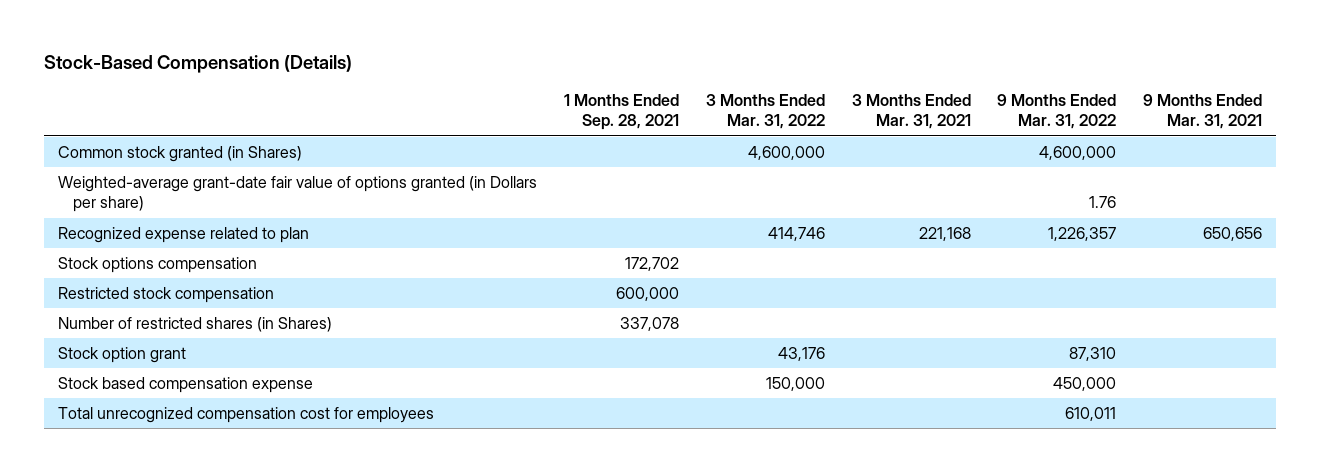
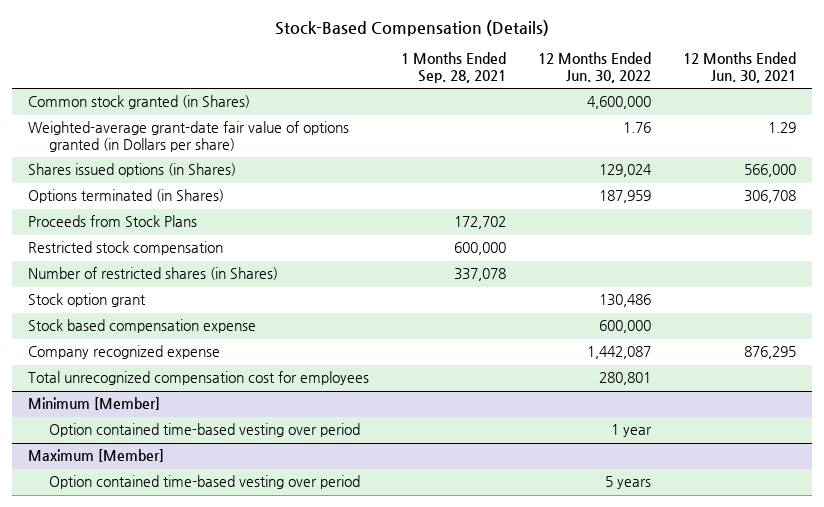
- | 1 Months Ended Sep. 28, 2021 | 3 Months Ended Mar. 31, 2022 | 3 Months Ended Mar. 31, 2021 | 9 Months Ended Mar. 31, 2022 | 9 Months Ended Mar. 31, 2021
+ | 1 Months Ended Sep. 28, 2021 | 12 Months Ended Jun. 30, 2022 | 12 Months Ended Jun. 30, 2021
- Recognized expense related to plan | | 414,746 | 221,168 | 1,226,357 | 650,656
- Stock options compensation | 172,702 | | | |
+ Shares issued options (in Shares) | | 129,024 | 566,000
+ Options terminated (in Shares) | | 187,959 | 306,708
+ Proceeds from Stock Plans | 172,702 | |
+ Company recognized expense | | 1,442,087 | 876,295
+ Minimum [Member]
+ Option contained time-based vesting over period | | 1 year |
+ Maximum [Member]
+ Option contained time-based vesting over period | | 5 years |

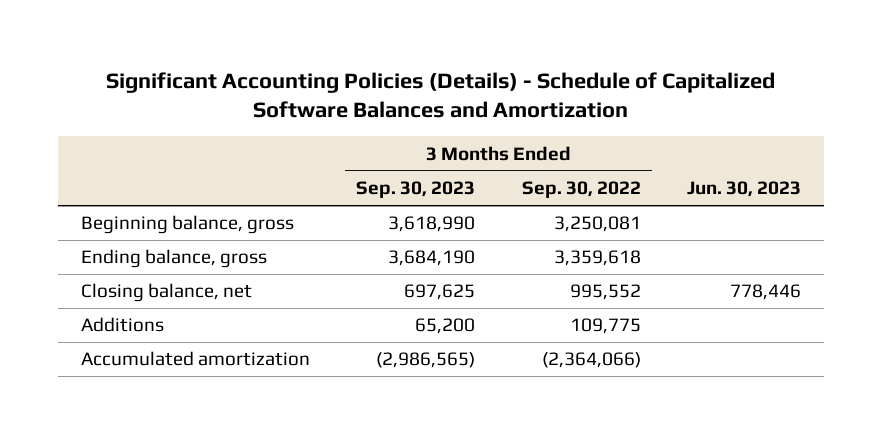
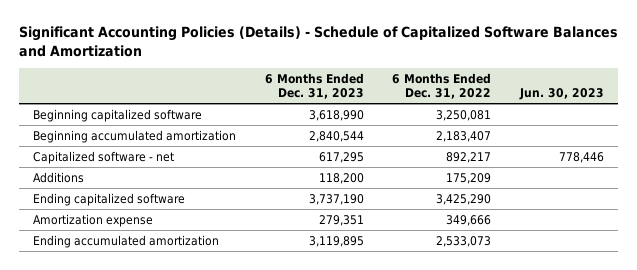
- | 3 Months Ended Sep. 30, 2023 | 3 Months Ended Sep. 30, 2022 | Jun. 30, 2023
+ | 6 Months Ended Dec. 31, 2023 | 6 Months Ended Dec. 31, 2022 | Jun. 30, 2023
- Beginning balance, gross | 3,618,990 | 3,250,081 |
- Ending balance, gross | 3,684,190 | 3,359,618 |
- Closing balance, net | 697,625 | 995,552 | 778,446
+ Beginning capitalized software | 3,618,990 | 3,250,081 |
+ Beginning accumulated amortization | 2,840,544 | 2,183,407 |
+ Capitalized software - net | 617,295 | 892,217 | 778,446
- Accumulated amortization | (2,986,565) | (2,364,066) |
+ Ending capitalized software | 3,737,190 | 3,425,290 |
+ Amortization expense | 279,351 | 349,666 |
+ Ending accumulated amortization | 3,119,895 | 2,533,073 |

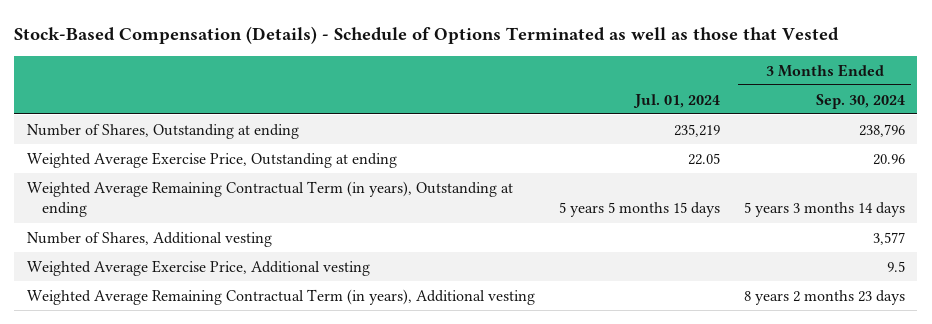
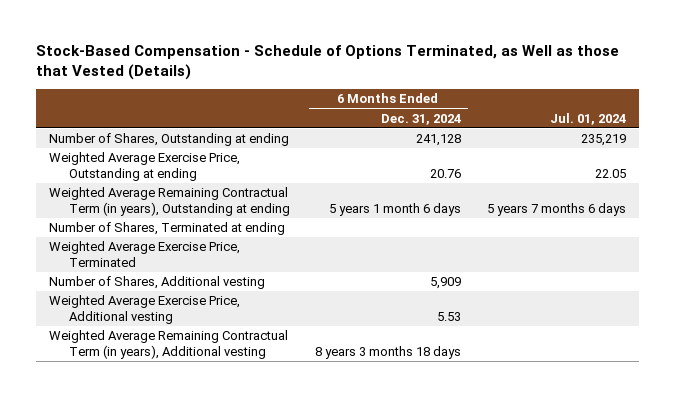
- Stock-Based Compensation (Details) - Schedule of Options Terminated as well as those that Vested
+ Stock-Based Compensation - Schedule of Options Terminated, as Well as those that Vested (Details)
- | Jul. 01, 2024 | 3 Months Ended Sep. 30, 2024
+ | 6 Months Ended Dec. 31, 2024 | Jul. 01, 2024
- Weighted Average Remaining Contractual Term (in years), Outstanding at ending | 5 years 5 months 15 days | 5 years 3 months 14 days
+ Weighted Average Remaining Contractual Term (in years), Outstanding at ending | 5 years 1 month 6 days | 5 years 7 months 6 days
+ Number of Shares, Terminated at ending
+ Weighted Average Exercise Price, Terminated

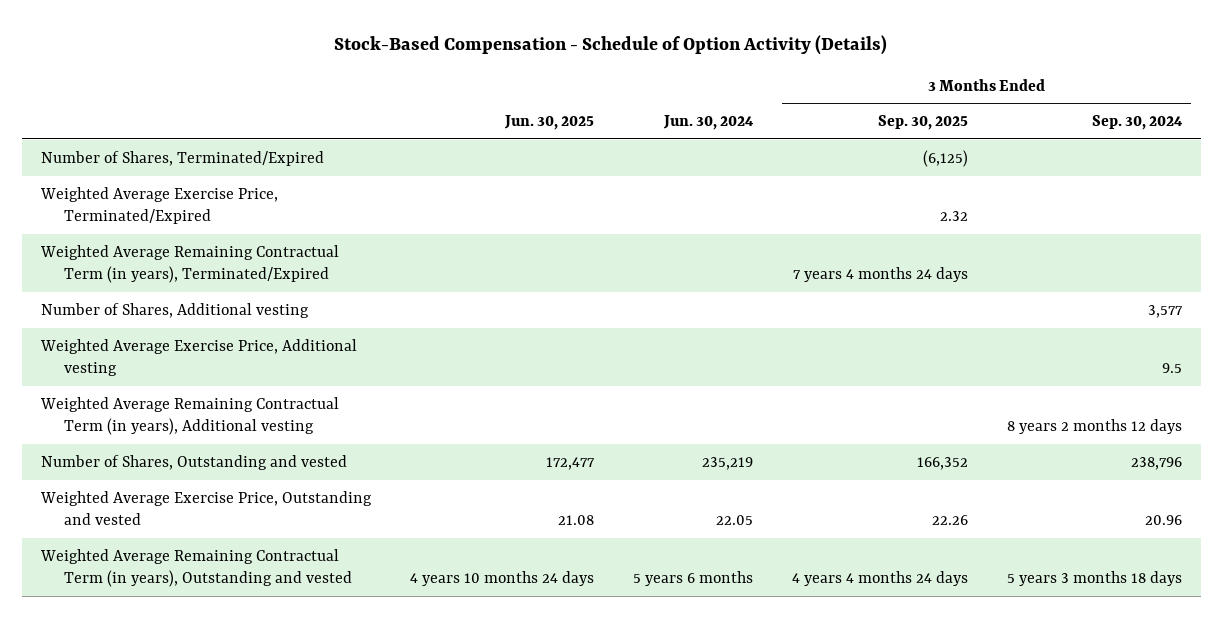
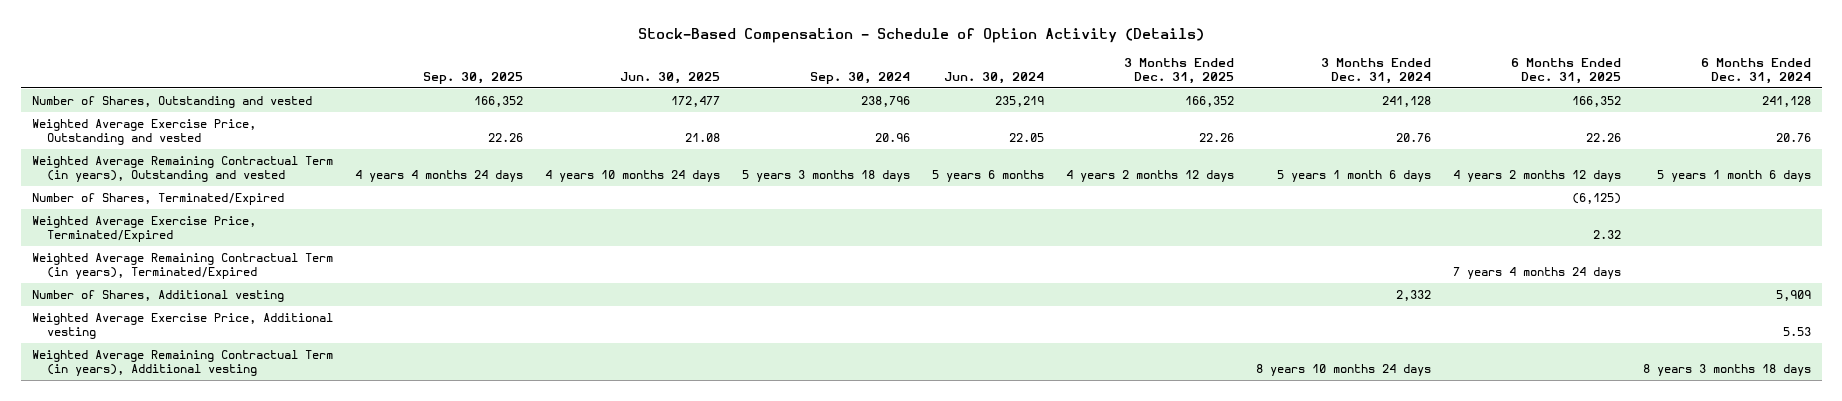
- | Jun. 30, 2025 | Jun. 30, 2024 | 3 Months Ended Sep. 30, 2025 | 3 Months Ended Sep. 30, 2024
+ | Sep. 30, 2025 | Jun. 30, 2025 | Sep. 30, 2024 | Jun. 30, 2024 | 3 Months Ended Dec. 31, 2025 | 3 Months Ended Dec. 31, 2024 | 6 Months Ended Dec. 31, 2025 | 6 Months Ended Dec. 31, 2024
moved up: Number of Shares, Outstanding and vested | 166,352 | 172,477 | 238,796 | 235,219 | 166,352 | 241,128 | 166,352 | 241,128
moved up: Weighted Average Exercise Price, Outstanding and vested | 22.26 | 21.08 | 20.96 | 22.05 | 22.26 | 20.76 | 22.26 | 20.76
moved up: Weighted Average Remaining Contractual Term (in years), Outstanding and vested | 4 years 4 months 24 days | 4 years 10 months 24 days | 5 years 3 months 18 days | 5 years 6 months | 4 years 2 months 12 days | 5 years 1 month 6 days | 4 years 2 months 12 days | 5 years 1 month 6 days

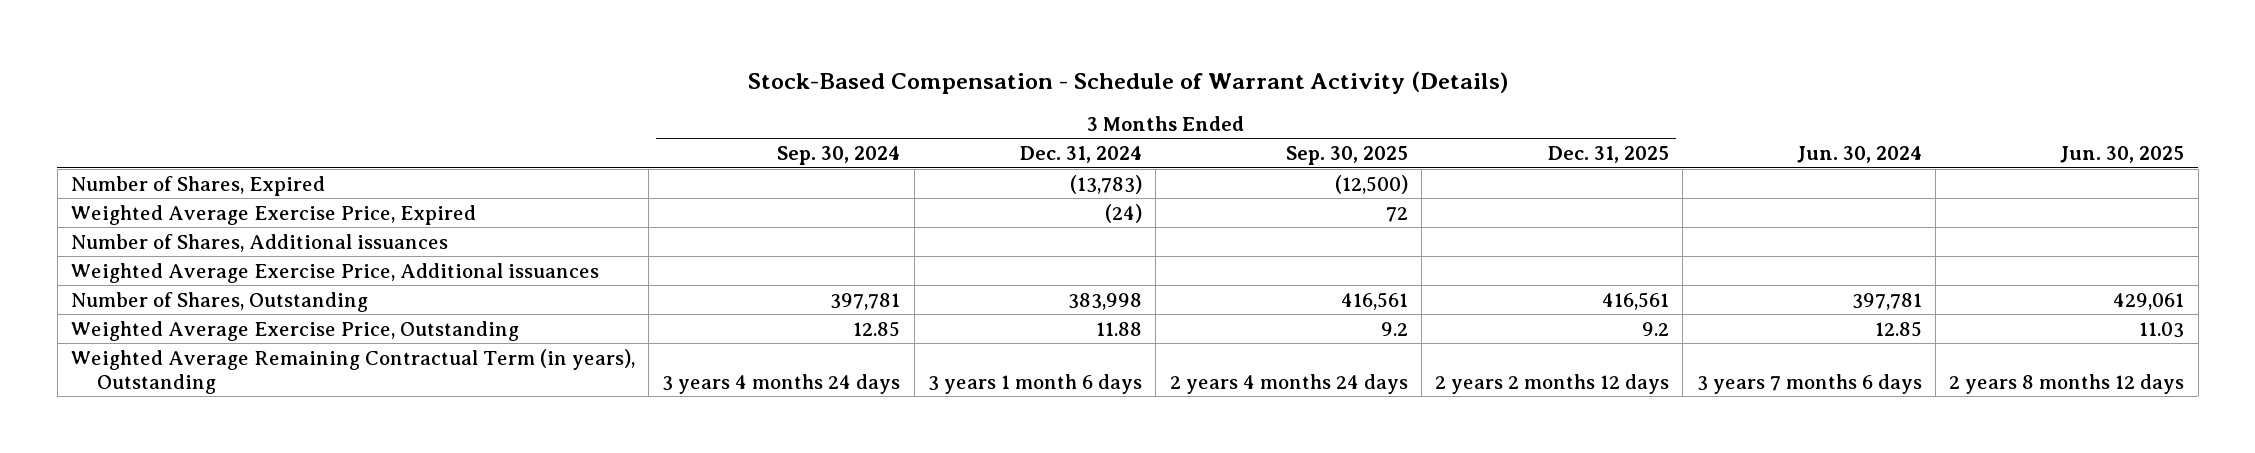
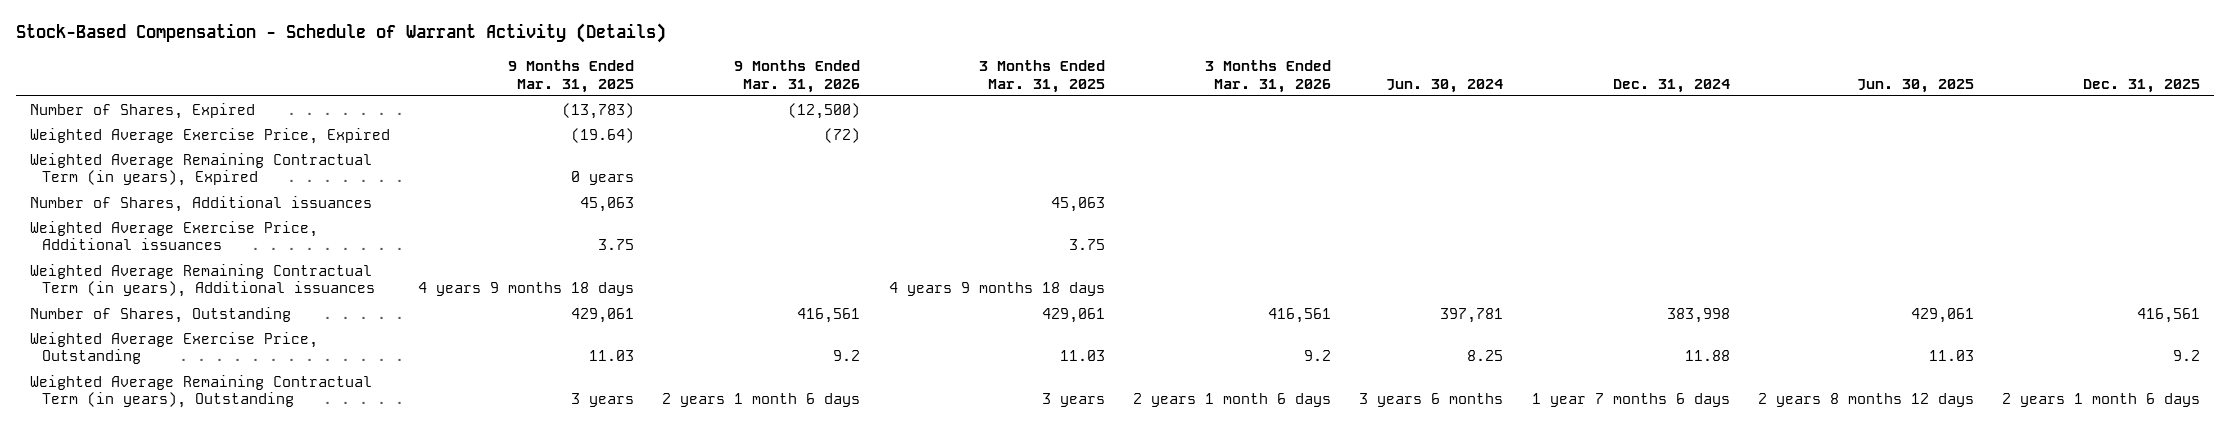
- | 3 Months Ended Sep. 30, 2024 | 3 Months Ended Dec. 31, 2024 | 3 Months Ended Sep. 30, 2025 | 3 Months Ended Dec. 31, 2025 | Jun. 30, 2024 | Jun. 30, 2025
+ | 9 Months Ended Mar. 31, 2025 | 9 Months Ended Mar. 31, 2026 | 3 Months Ended Mar. 31, 2025 | 3 Months Ended Mar. 31, 2026 | Jun. 30, 2024 | Dec. 31, 2024 | Jun. 30, 2025 | Dec. 31, 2025
+ Weighted Average Remaining Contractual Term (in years), Expired | 0 years | | | | | | |
+ Weighted Average Remaining Contractual Term (in years), Additional issuances | 4 years 9 months 18 days | | 4 years 9 months 18 days | | | | |
- Weighted Average Exercise Price, Outstanding | 12.85 | 11.88 | 9.2 | 9.2 | 12.85 | 11.03
- Weighted Average Remaining Contractual Term (in years), Outstanding | 3 years 4 months 24 days | 3 years 1 month 6 days | 2 years 4 months 24 days | 2 years 2 months 12 days | 3 years 7 months 6 days | 2 years 8 months 12 days
+ Weighted Average Exercise Price, Outstanding | 11.03 | 9.2 | 11.03 | 9.2 | 8.25 | 11.88 | 11.03 | 9.2
+ Weighted Average Remaining Contractual Term (in years), Outstanding | 3 years | 2 years 1 month 6 days | 3 years | 2 years 1 month 6 days | 3 years 6 months | 1 year 7 months 6 days | 2 years 8 months 12 days | 2 years 1 month 6 days

